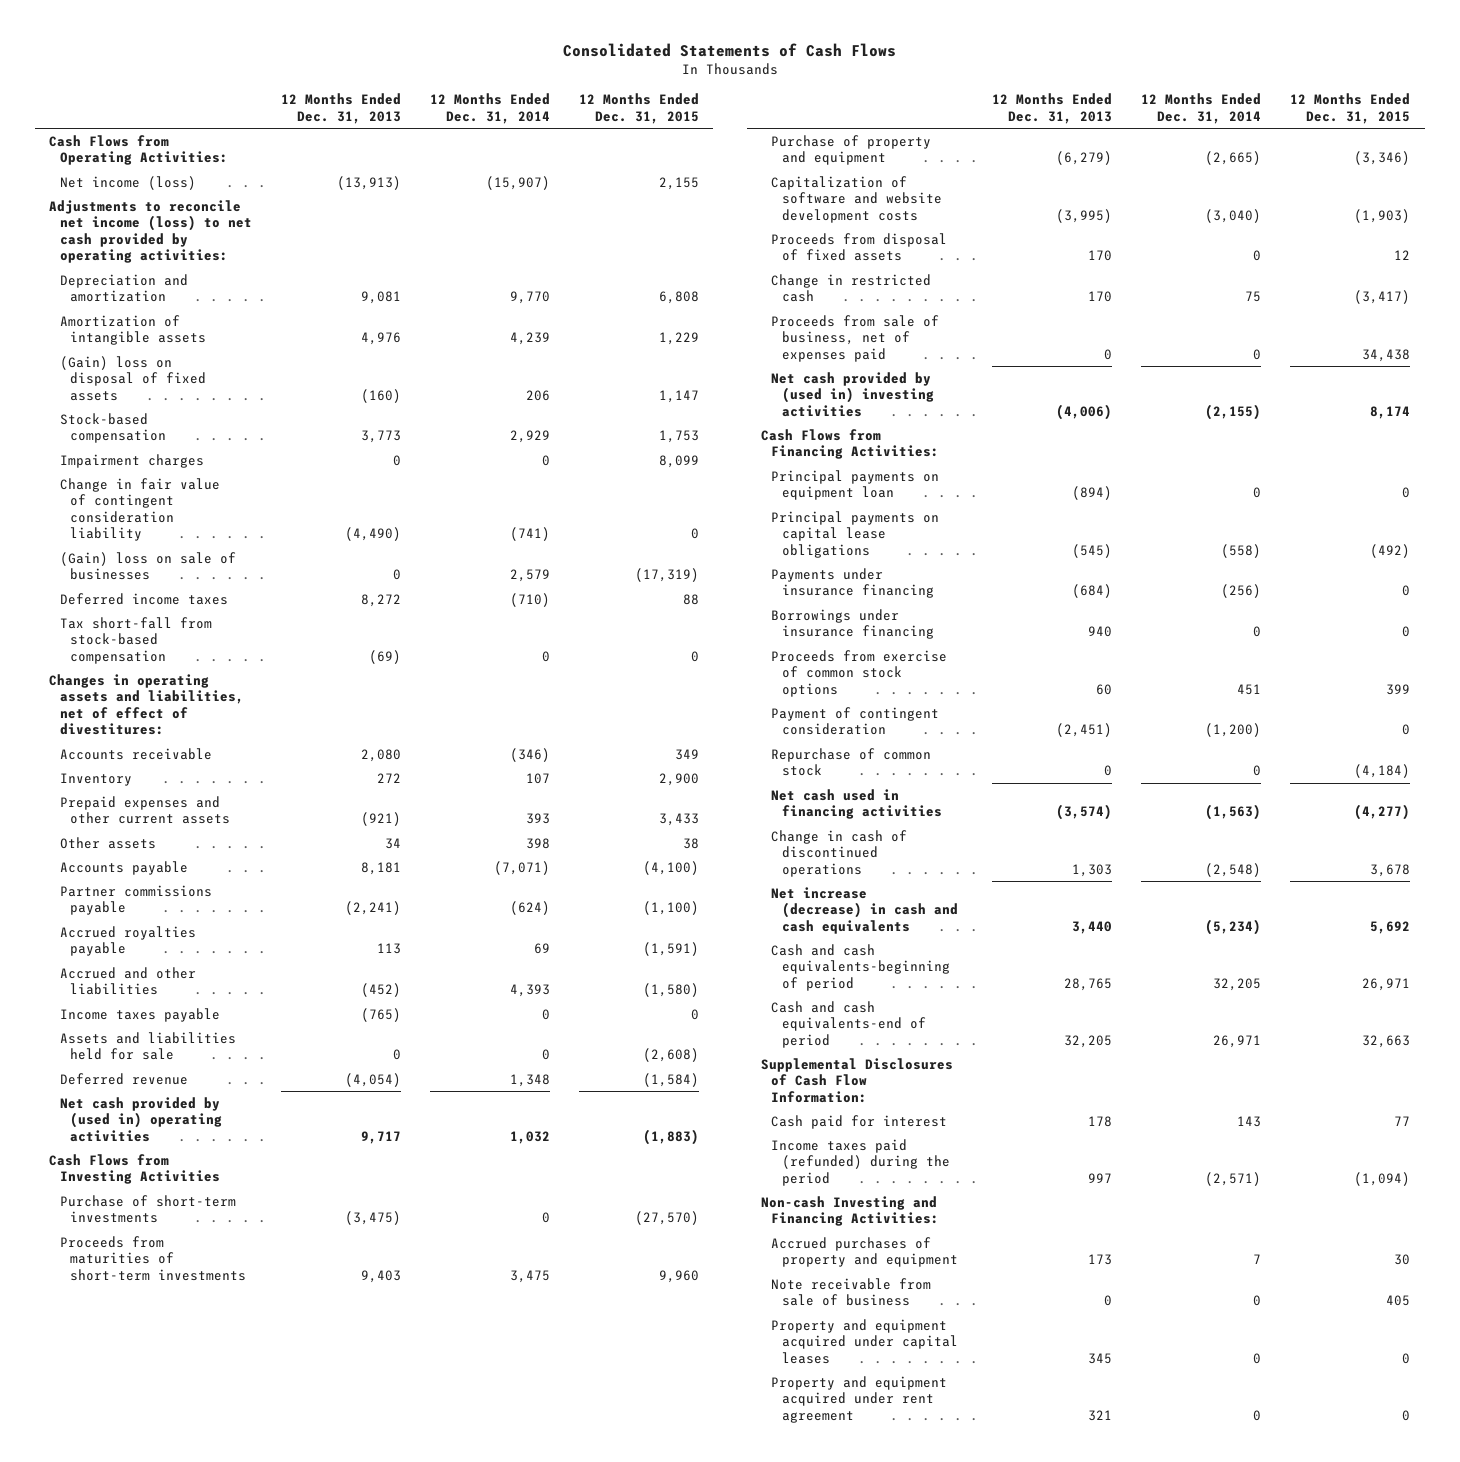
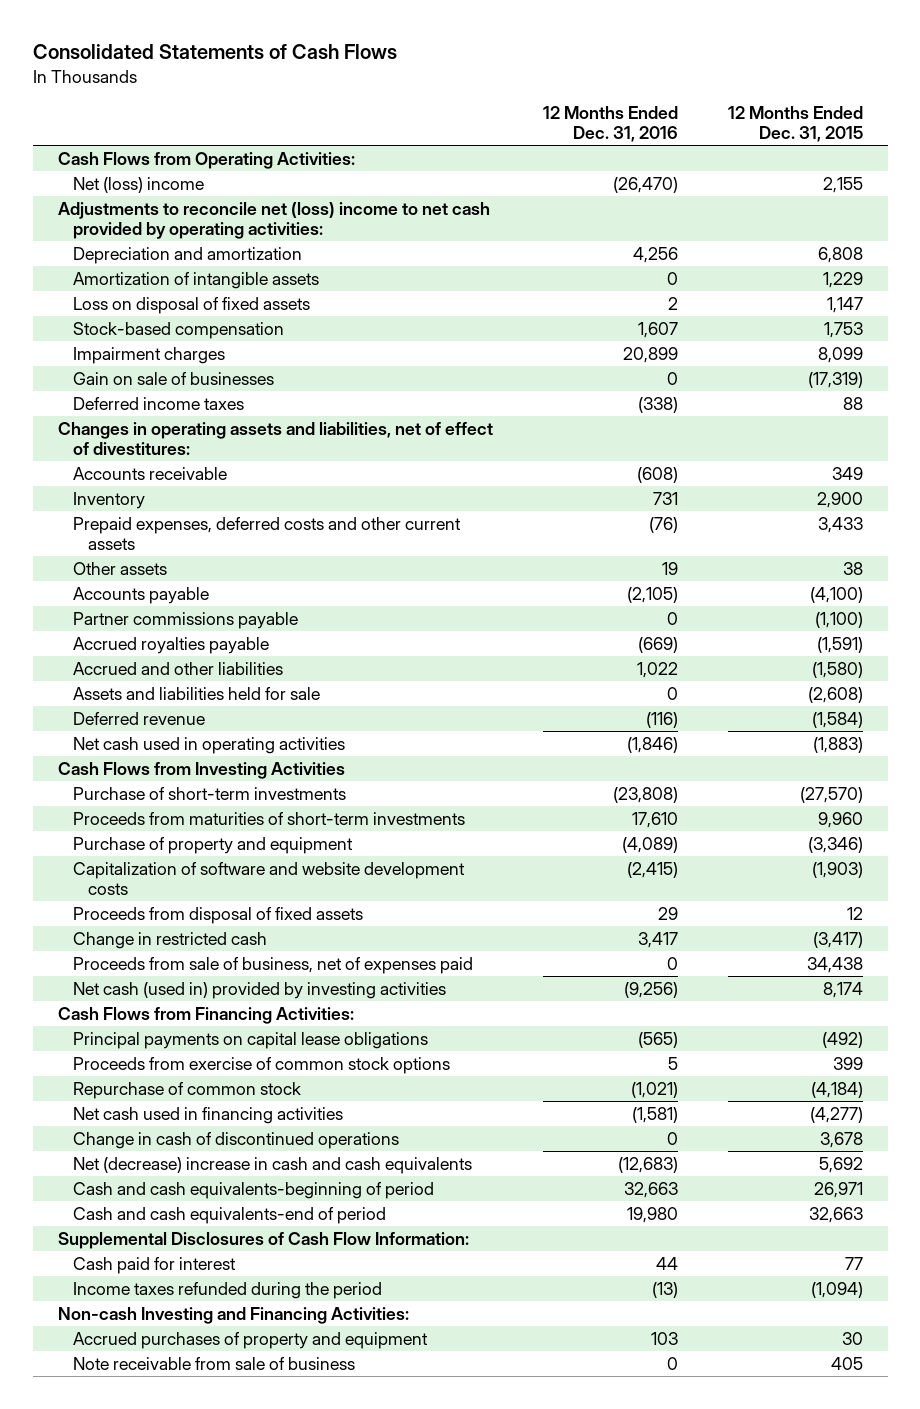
- | 12 Months Ended Dec. 31, 2013 | 12 Months Ended Dec. 31, 2014 | 12 Months Ended Dec. 31, 2015
+ | 12 Months Ended Dec. 31, 2016 | 12 Months Ended Dec. 31, 2015
- Net income (loss) | (13,913) | (15,907) | 2,155
- Adjustments to reconcile net income (loss) to net cash provided by operating activities:
+ Net (loss) income | (26,470) | 2,155
+ Adjustments to reconcile net (loss) income to net cash provided by operating activities:
- (Gain) loss on disposal of fixed assets | (160) | 206 | 1,147
+ Loss on disposal of fixed assets | 2 | 1,147
- Change in fair value of contingent consideration liability | (4,490) | (741) | 0
- (Gain) loss on sale of businesses | 0 | 2,579 | (17,319)
+ Gain on sale of businesses | 0 | (17,319)
- Tax short-fall from stock-based compensation | (69) | 0 | 0
- Prepaid expenses and other current assets | (921) | 393 | 3,433
+ Prepaid expenses, deferred costs and other current assets | (76) | 3,433
- Income taxes payable | (765) | 0 | 0
- Net cash provided by (used in) operating activities | 9,717 | 1,032 | (1,883)
+ Net cash used in operating activities | (1,846) | (1,883)
- Net cash provided by (used in) investing activities | (4,006) | (2,155) | 8,174
+ Net cash (used in) provided by investing activities | (9,256) | 8,174
- Principal payments on equipment loan | (894) | 0 | 0
- Payments under insurance financing | (684) | (256) | 0
- Borrowings under insurance financing | 940 | 0 | 0
- Payment of contingent consideration | (2,451) | (1,200) | 0
- Net increase (decrease) in cash and cash equivalents | 3,440 | (5,234) | 5,692
+ Net (decrease) increase in cash and cash equivalents | (12,683) | 5,692
- Income taxes paid (refunded) during the period | 997 | (2,571) | (1,094)
+ Income taxes refunded during the period | (13) | (1,094)
- Property and equipment acquired under capital leases | 345 | 0 | 0
- Property and equipment acquired under rent agreement | 321 | 0 | 0

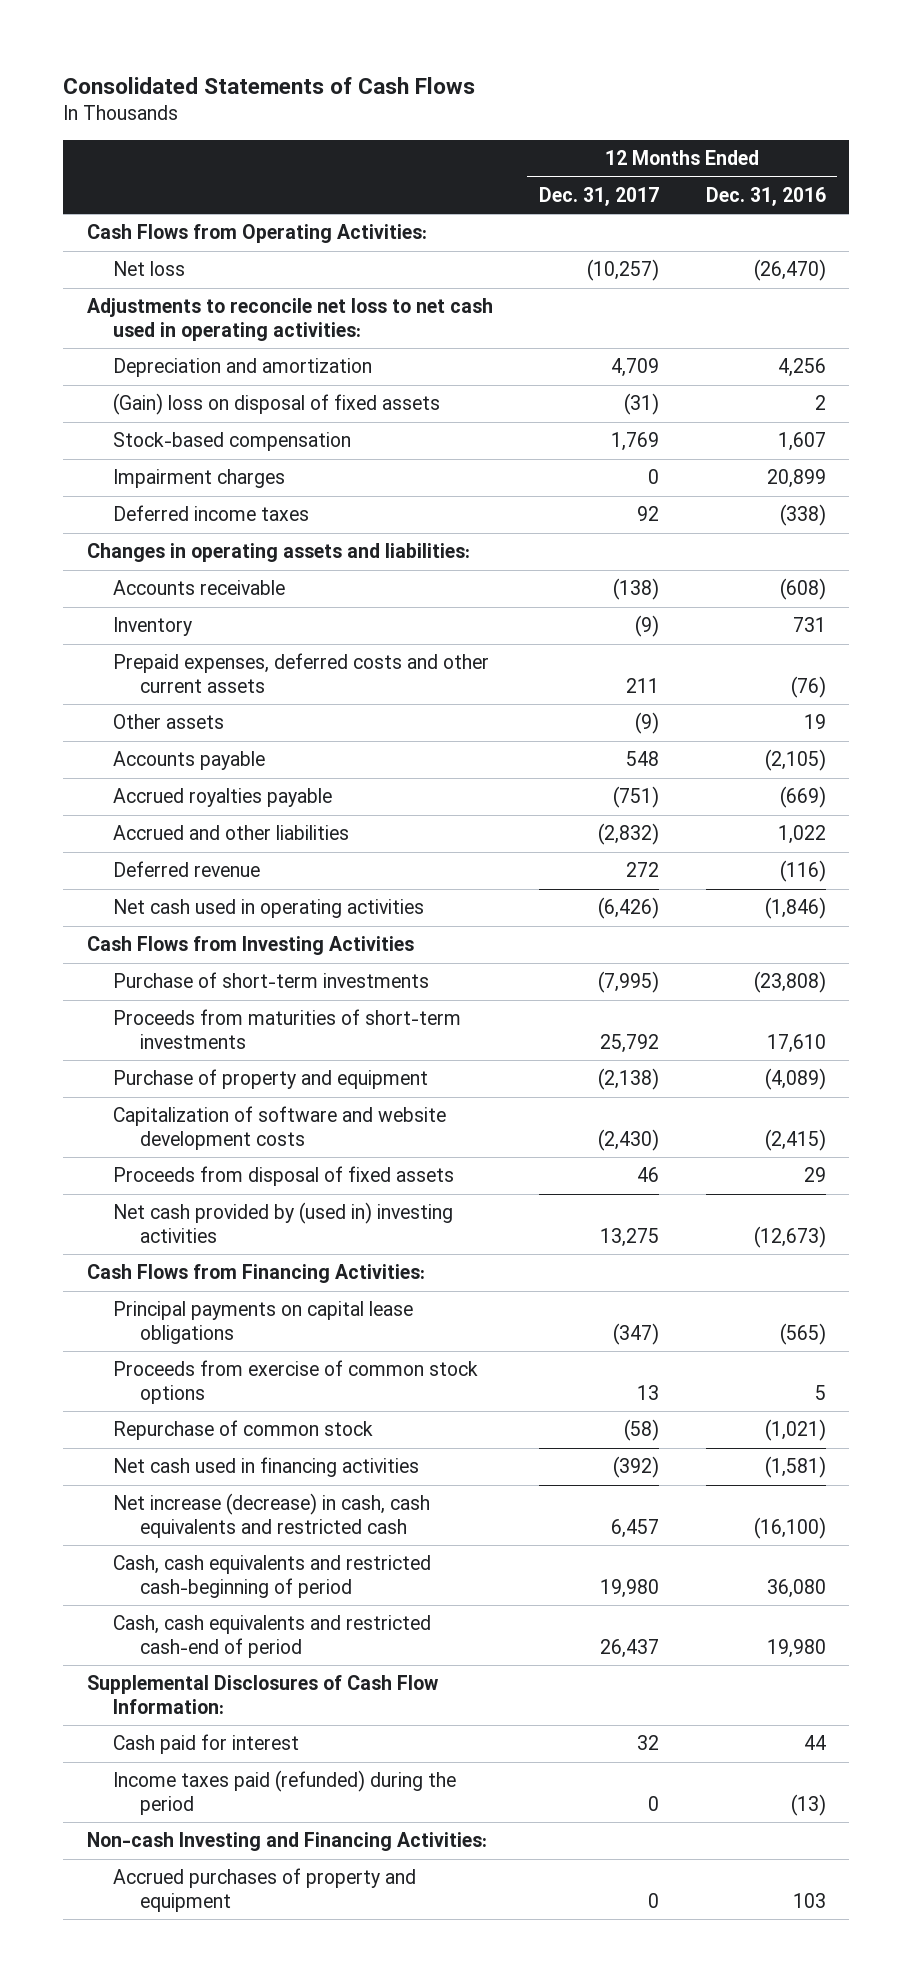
- | 12 Months Ended Dec. 31, 2016 | 12 Months Ended Dec. 31, 2015
+ | 12 Months Ended Dec. 31, 2017 | 12 Months Ended Dec. 31, 2016
- Net (loss) income | (26,470) | 2,155
- Adjustments to reconcile net (loss) income to net cash provided by operating activities:
+ Net loss | (10,257) | (26,470)
+ Adjustments to reconcile net loss to net cash used in operating activities:
- Amortization of intangible assets | 0 | 1,229
- Loss on disposal of fixed assets | 2 | 1,147
+ (Gain) loss on disposal of fixed assets | (31) | 2
- Gain on sale of businesses | 0 | (17,319)
- Changes in operating assets and liabilities, net of effect of divestitures:
+ Changes in operating assets and liabilities:
- Partner commissions payable | 0 | (1,100)
- Assets and liabilities held for sale | 0 | (2,608)
- Change in restricted cash | 3,417 | (3,417)
- Proceeds from sale of business, net of expenses paid | 0 | 34,438
- Net cash (used in) provided by investing activities | (9,256) | 8,174
+ Net cash provided by (used in) investing activities | 13,275 | (12,673)
- Change in cash of discontinued operations | 0 | 3,678
- Net (decrease) increase in cash and cash equivalents | (12,683) | 5,692
- Cash and cash equivalents-beginning of period | 32,663 | 26,971
- Cash and cash equivalents-end of period | 19,980 | 32,663
+ Net increase (decrease) in cash, cash equivalents and restricted cash | 6,457 | (16,100)
+ Cash, cash equivalents and restricted cash-beginning of period | 19,980 | 36,080
+ Cash, cash equivalents and restricted cash-end of period | 26,437 | 19,980
- Income taxes refunded during the period | (13) | (1,094)
+ Income taxes paid (refunded) during the period | 0 | (13)
- Note receivable from sale of business | 0 | 405

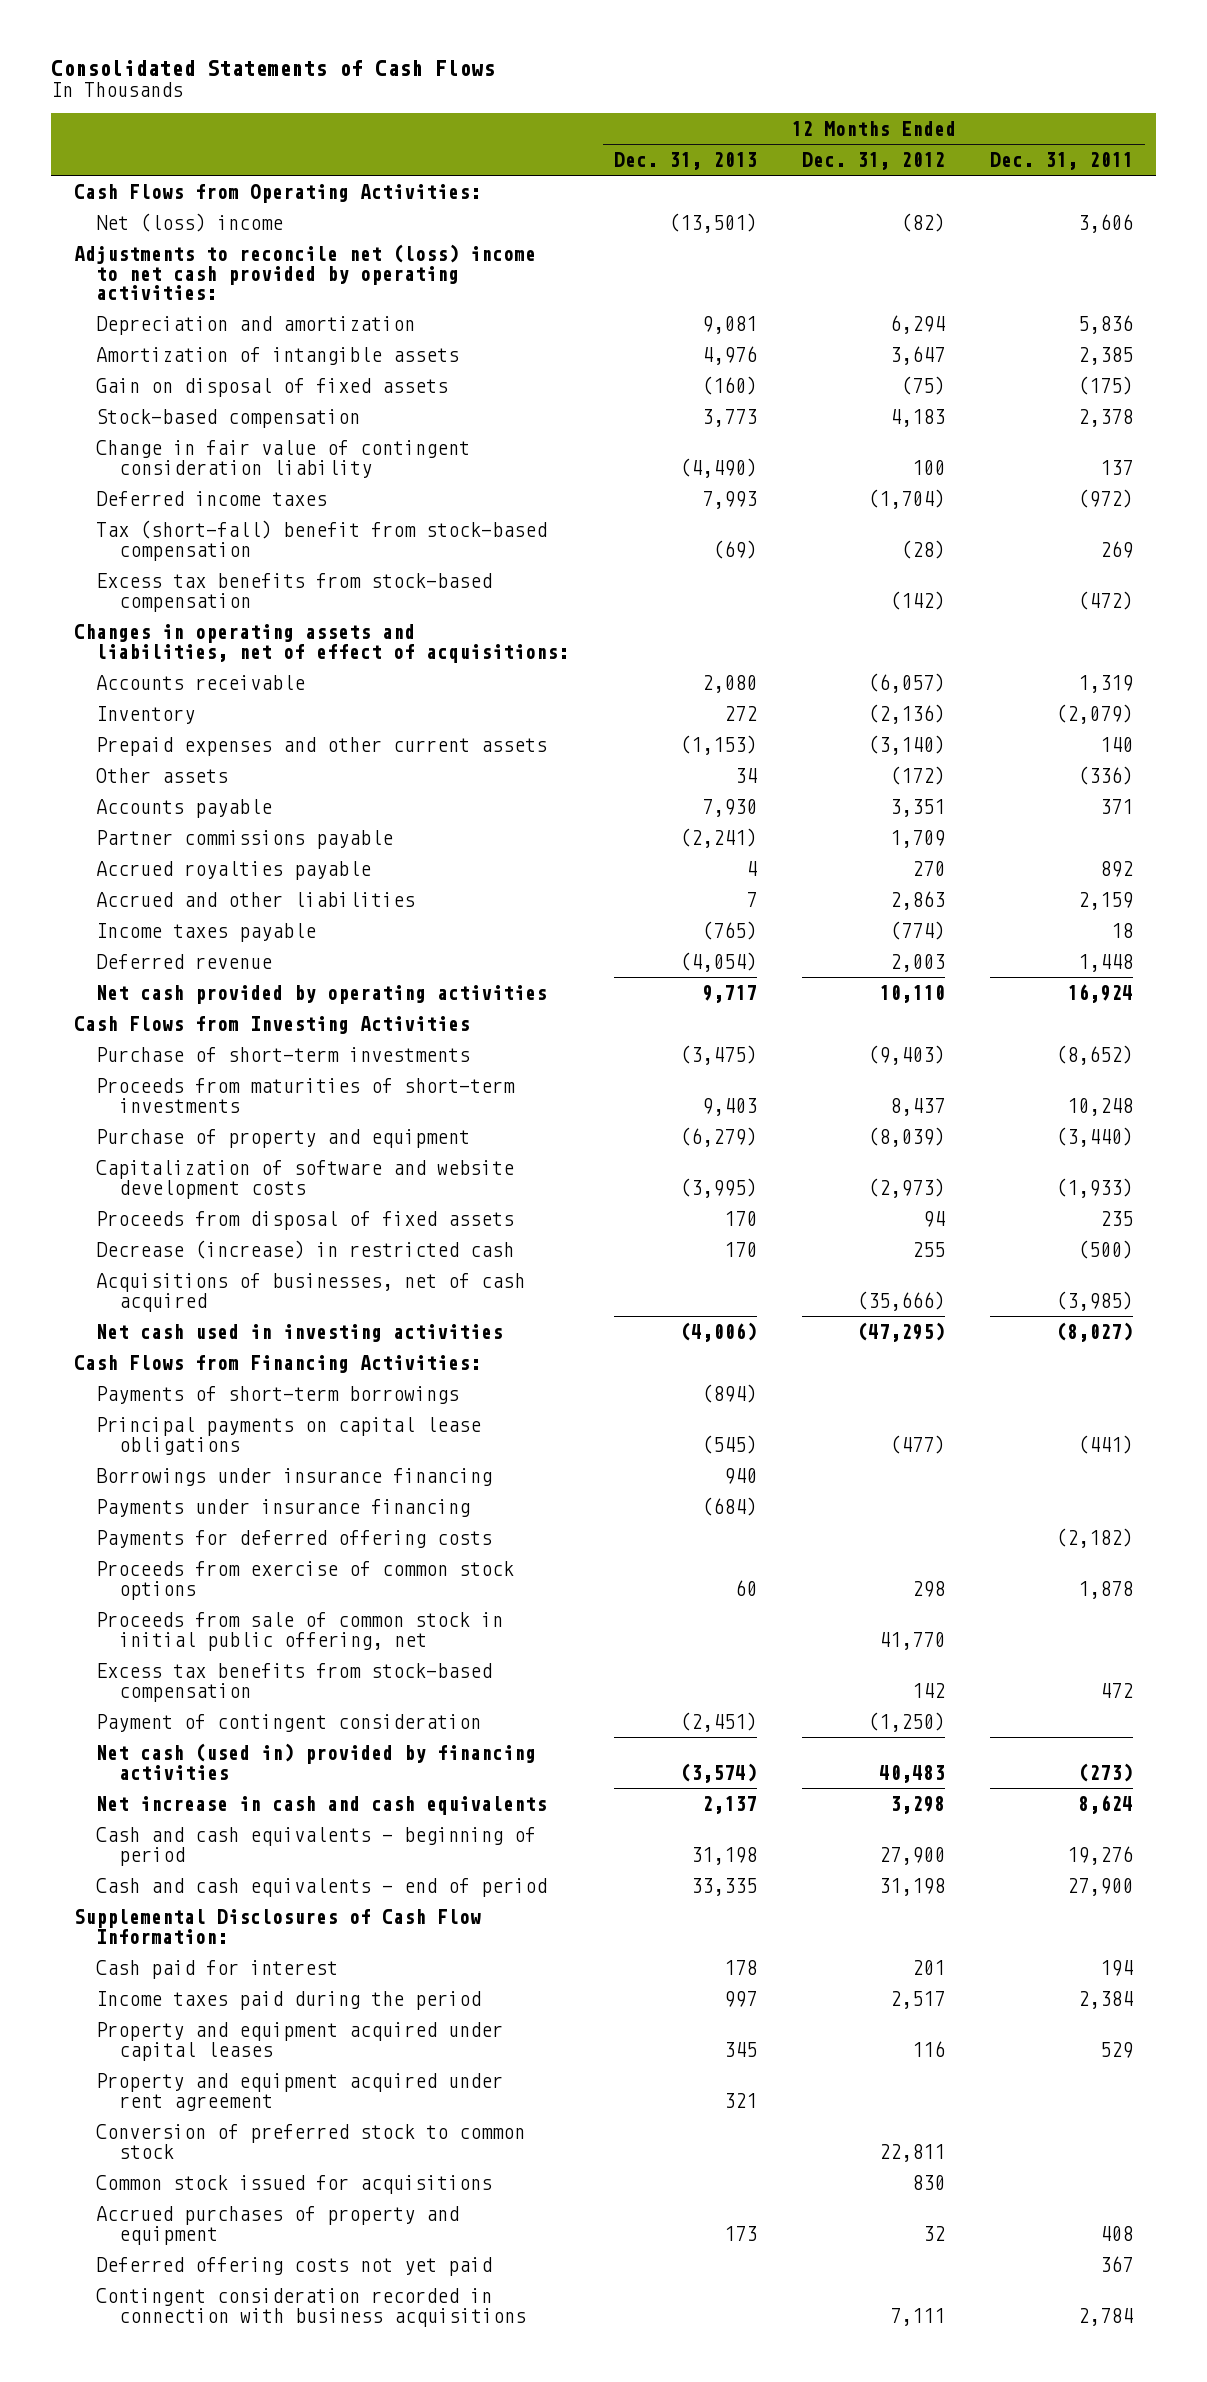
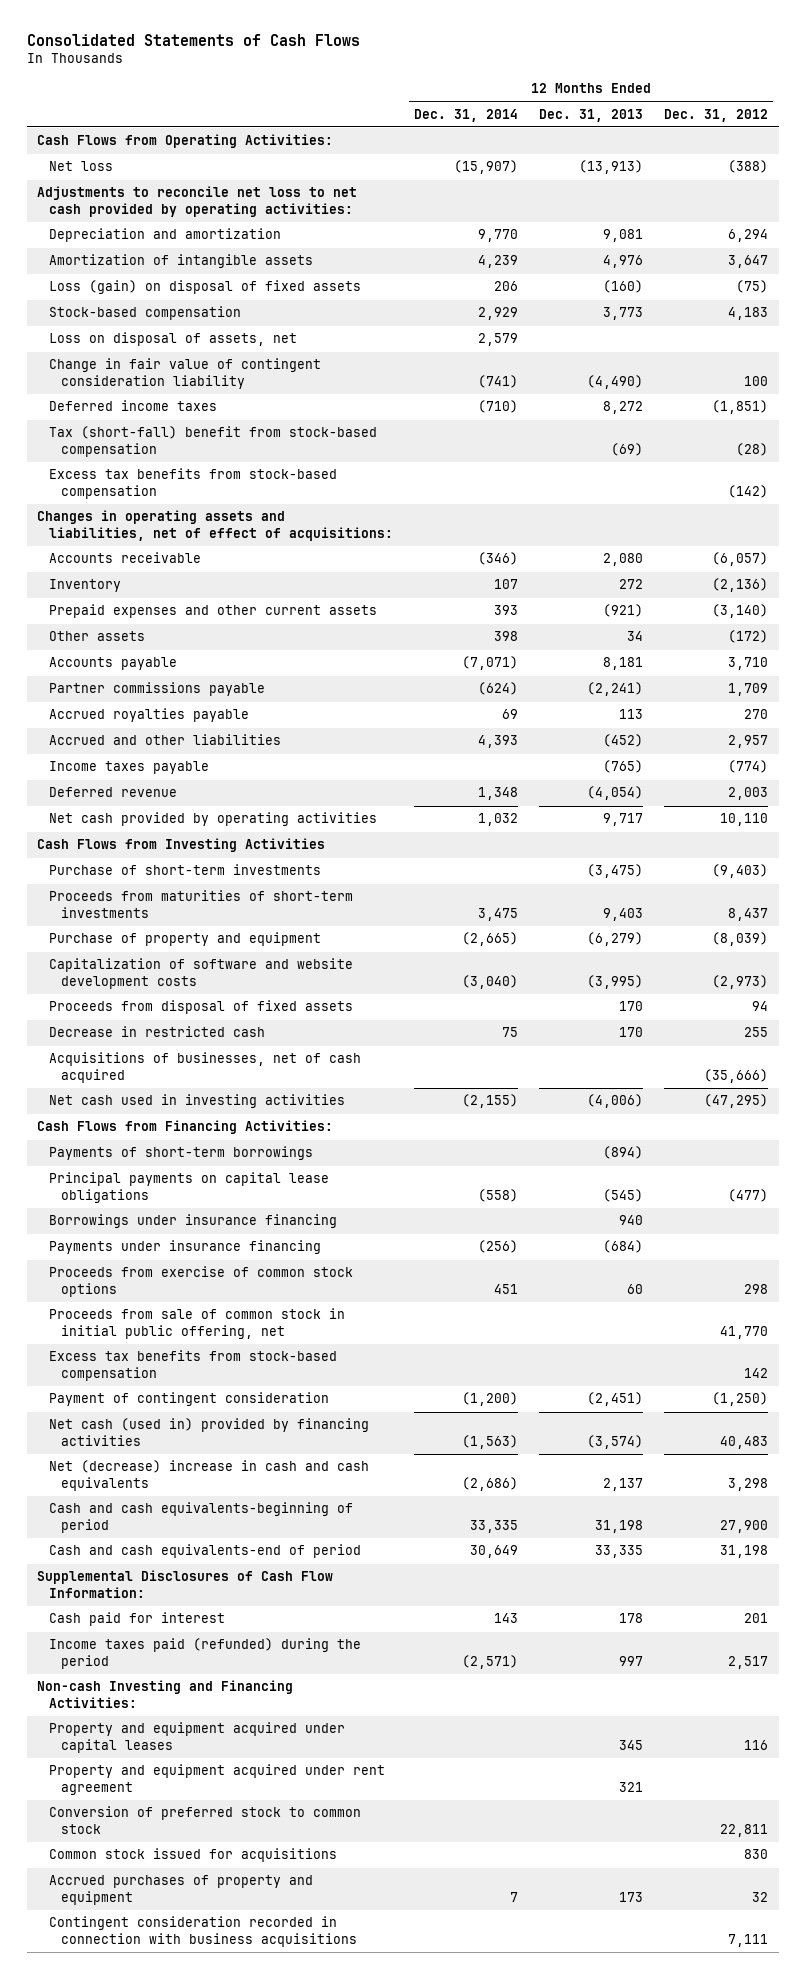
- | 12 Months Ended Dec. 31, 2013 | 12 Months Ended Dec. 31, 2012 | 12 Months Ended Dec. 31, 2011
+ | 12 Months Ended Dec. 31, 2014 | 12 Months Ended Dec. 31, 2013 | 12 Months Ended Dec. 31, 2012
- Net (loss) income | (13,501) | (82) | 3,606
- Adjustments to reconcile net (loss) income to net cash provided by operating activities:
+ Net loss | (15,907) | (13,913) | (388)
+ Adjustments to reconcile net loss to net cash provided by operating activities:
- Gain on disposal of fixed assets | (160) | (75) | (175)
+ Loss (gain) on disposal of fixed assets | 206 | (160) | (75)
+ Loss on disposal of assets, net | 2,579 | |
- Deferred income taxes | 7,993 | (1,704) | (972)
+ Deferred income taxes | (710) | 8,272 | (1,851)
- Prepaid expenses and other current assets | (1,153) | (3,140) | 140
+ Prepaid expenses and other current assets | 393 | (921) | (3,140)
- Accounts payable | 7,930 | 3,351 | 371
+ Accounts payable | (7,071) | 8,181 | 3,710
- Accrued royalties payable | 4 | 270 | 892
- Accrued and other liabilities | 7 | 2,863 | 2,159
+ Accrued royalties payable | 69 | 113 | 270
+ Accrued and other liabilities | 4,393 | (452) | 2,957
- Decrease (increase) in restricted cash | 170 | 255 | (500)
+ Decrease in restricted cash | 75 | 170 | 255
- Payments for deferred offering costs | | | (2,182)
- Net increase in cash and cash equivalents | 2,137 | 3,298 | 8,624
- Cash and cash equivalents - beginning of period | 31,198 | 27,900 | 19,276
- Cash and cash equivalents - end of period | 33,335 | 31,198 | 27,900
+ Net (decrease) increase in cash and cash equivalents | (2,686) | 2,137 | 3,298
+ Cash and cash equivalents-beginning of period | 33,335 | 31,198 | 27,900
+ Cash and cash equivalents-end of period | 30,649 | 33,335 | 31,198
- Income taxes paid during the period | 997 | 2,517 | 2,384
+ Income taxes paid (refunded) during the period | (2,571) | 997 | 2,517
+ Non-cash Investing and Financing Activities:
- Deferred offering costs not yet paid | | | 367

